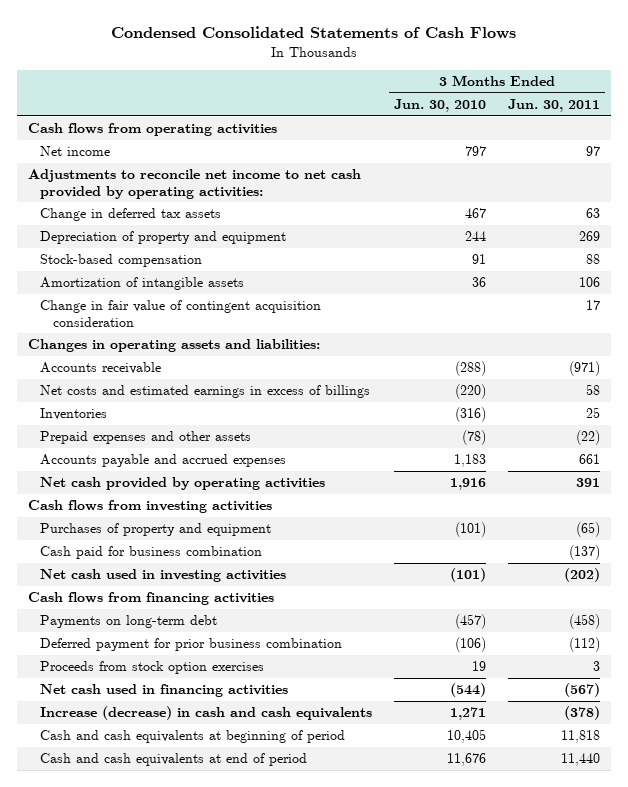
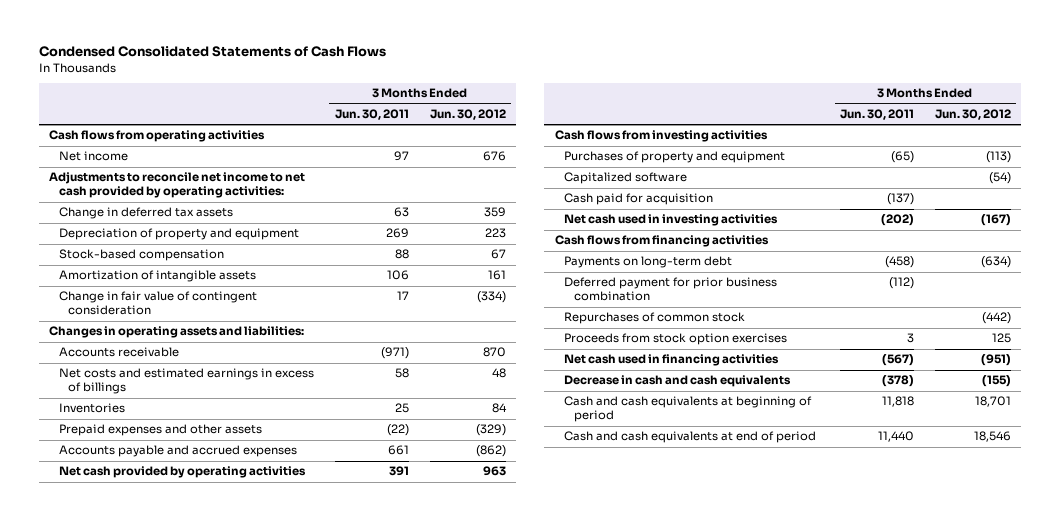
- | 3 Months Ended Jun. 30, 2010 | 3 Months Ended Jun. 30, 2011
+ | 3 Months Ended Jun. 30, 2011 | 3 Months Ended Jun. 30, 2012
- Change in fair value of contingent acquisition consideration | | 17
+ Change in fair value of contingent consideration | 17 | (334)
- Cash paid for business combination | | (137)
+ Capitalized software | | (54)
+ Cash paid for acquisition | (137) |
+ Repurchases of common stock | | (442)
- Increase (decrease) in cash and cash equivalents | 1,271 | (378)
+ Decrease in cash and cash equivalents | (378) | (155)

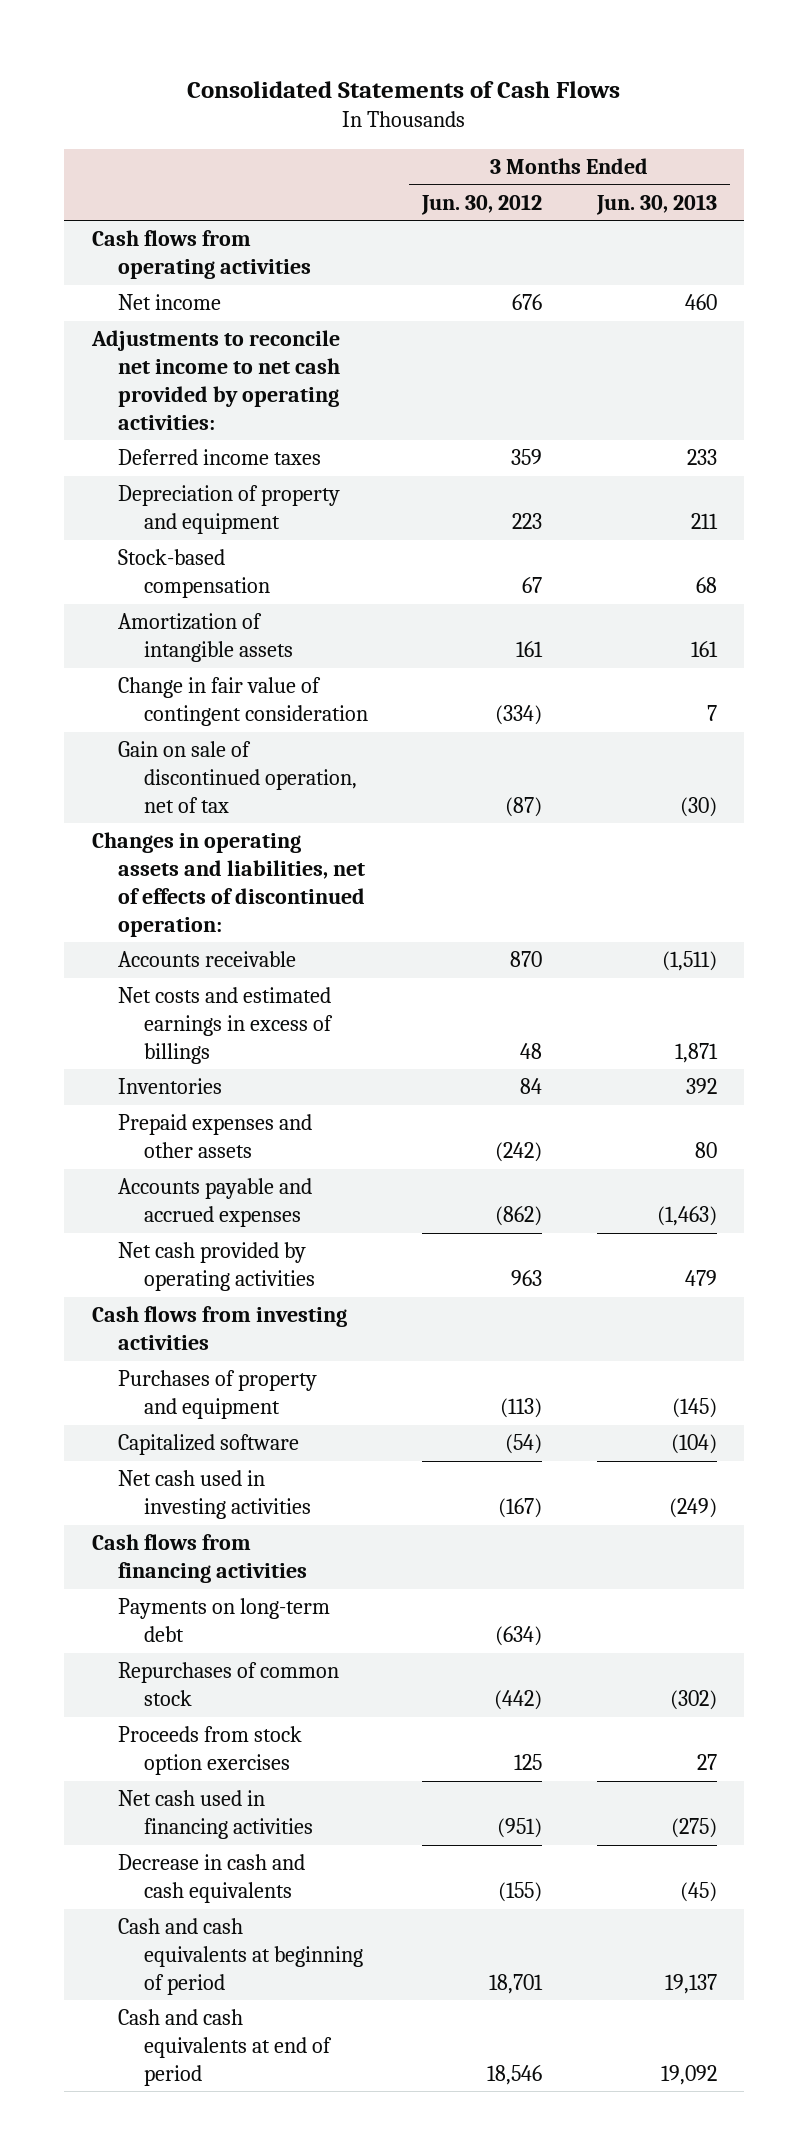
- Condensed Consolidated Statements of Cash Flows
+ Consolidated Statements of Cash Flows
- | 3 Months Ended Jun. 30, 2011 | 3 Months Ended Jun. 30, 2012
+ | 3 Months Ended Jun. 30, 2012 | 3 Months Ended Jun. 30, 2013
- Change in deferred tax assets | 63 | 359
+ Deferred income taxes | 359 | 233
- Changes in operating assets and liabilities:
+ Gain on sale of discontinued operation, net of tax | (87) | (30)
+ Changes in operating assets and liabilities, net of effects of discontinued operation:
- Prepaid expenses and other assets | (22) | (329)
+ Prepaid expenses and other assets | (242) | 80
- Cash paid for acquisition | (137) |
- Deferred payment for prior business combination | (112) |

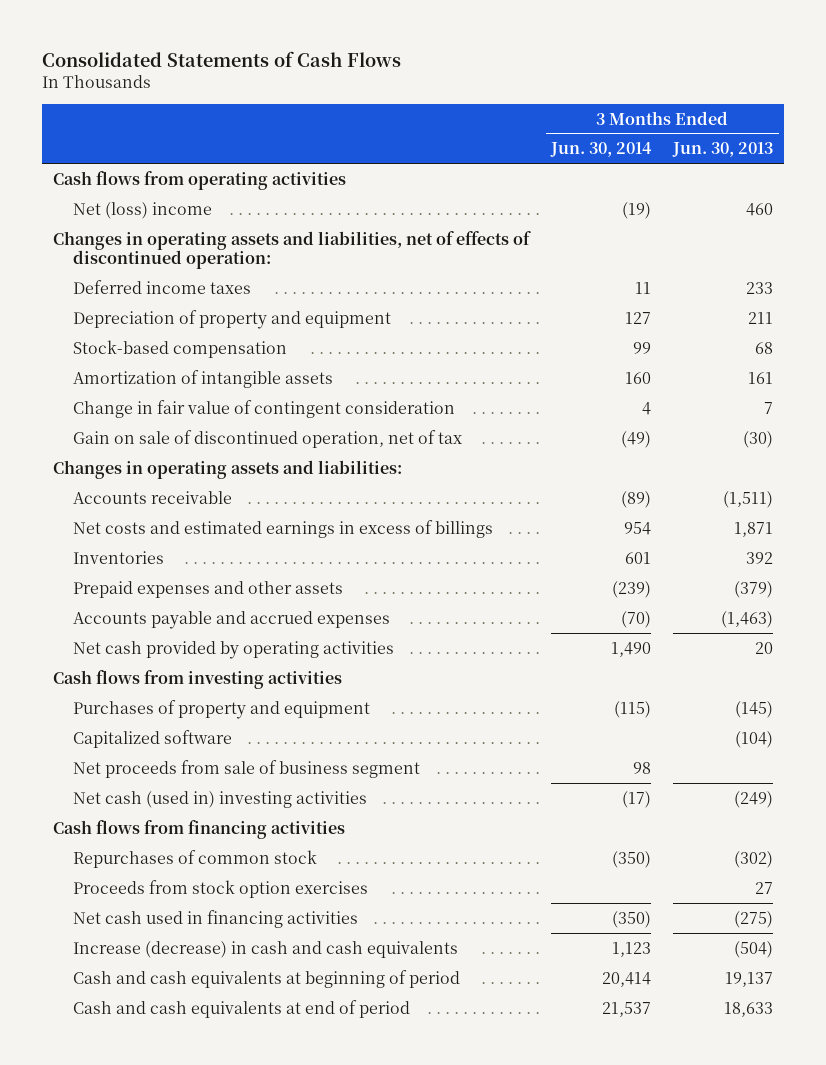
- | 3 Months Ended Jun. 30, 2012 | 3 Months Ended Jun. 30, 2013
+ | 3 Months Ended Jun. 30, 2014 | 3 Months Ended Jun. 30, 2013
- Net income | 676 | 460
- Adjustments to reconcile net income to net cash provided by operating activities:
+ Net (loss) income | (19) | 460
moved up: Changes in operating assets and liabilities, net of effects of discontinued operation:
+ Changes in operating assets and liabilities:
- Prepaid expenses and other assets | (242) | 80
+ Prepaid expenses and other assets | (239) | (379)
- Net cash provided by operating activities | 963 | 479
+ Net cash provided by operating activities | 1,490 | 20
- Net cash used in investing activities | (167) | (249)
+ Net proceeds from sale of business segment | 98 |
+ Net cash (used in) investing activities | (17) | (249)
- Payments on long-term debt | (634) |
- Decrease in cash and cash equivalents | (155) | (45)
+ Increase (decrease) in cash and cash equivalents | 1,123 | (504)
- Cash and cash equivalents at end of period | 18,546 | 19,092
+ Cash and cash equivalents at end of period | 21,537 | 18,633

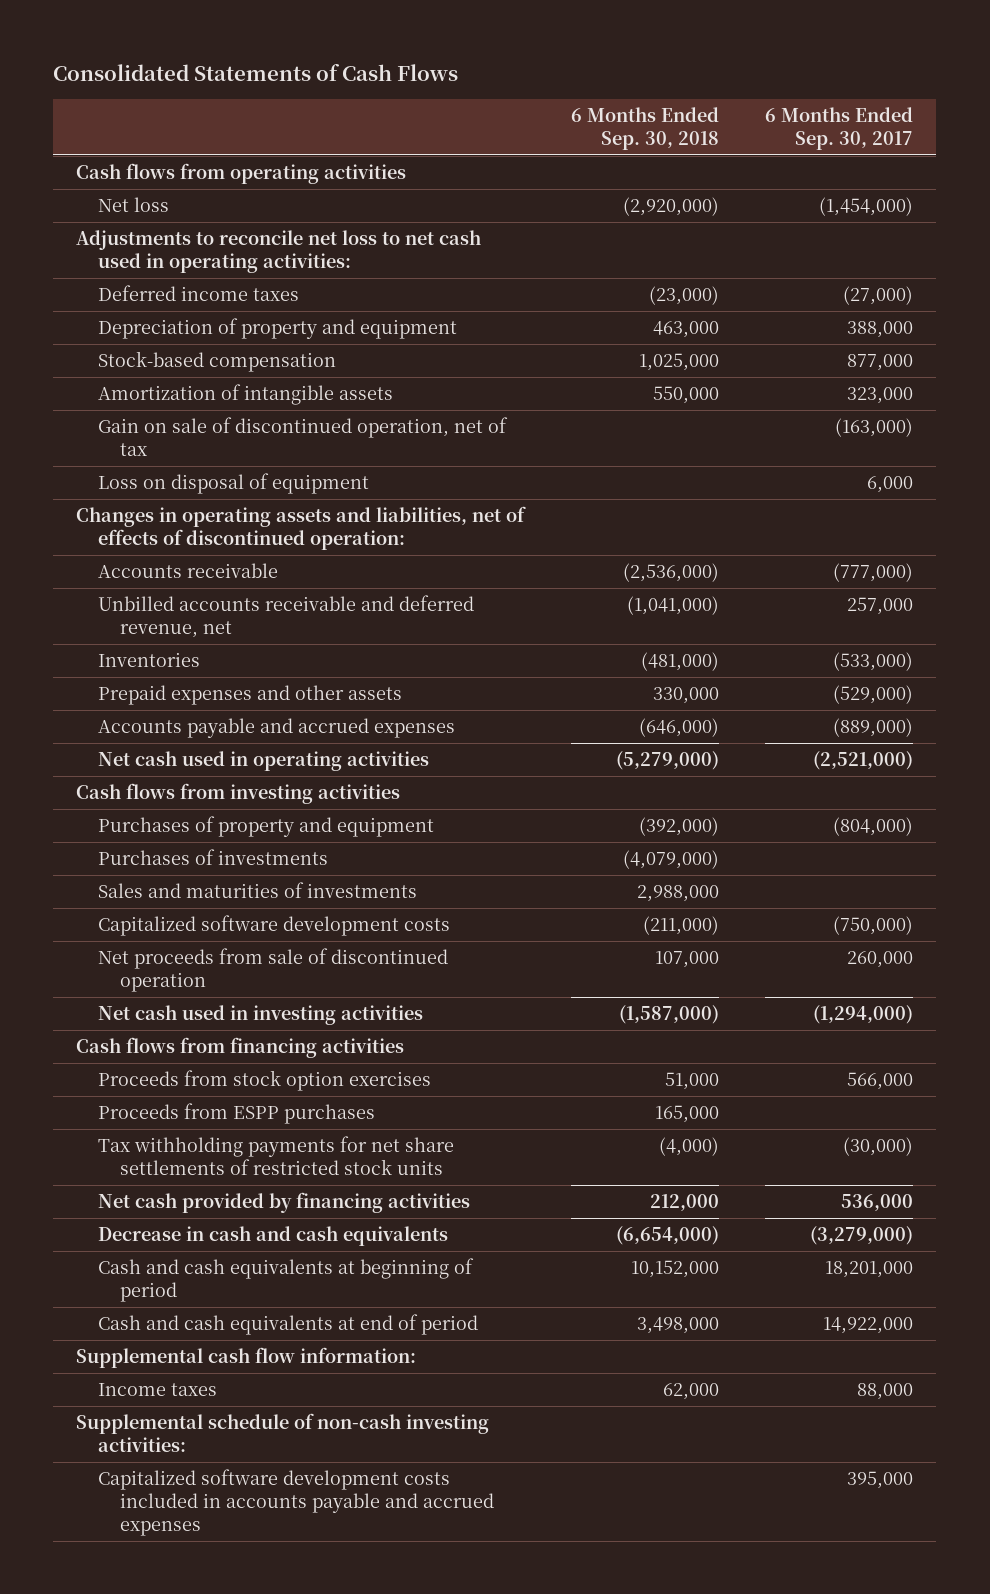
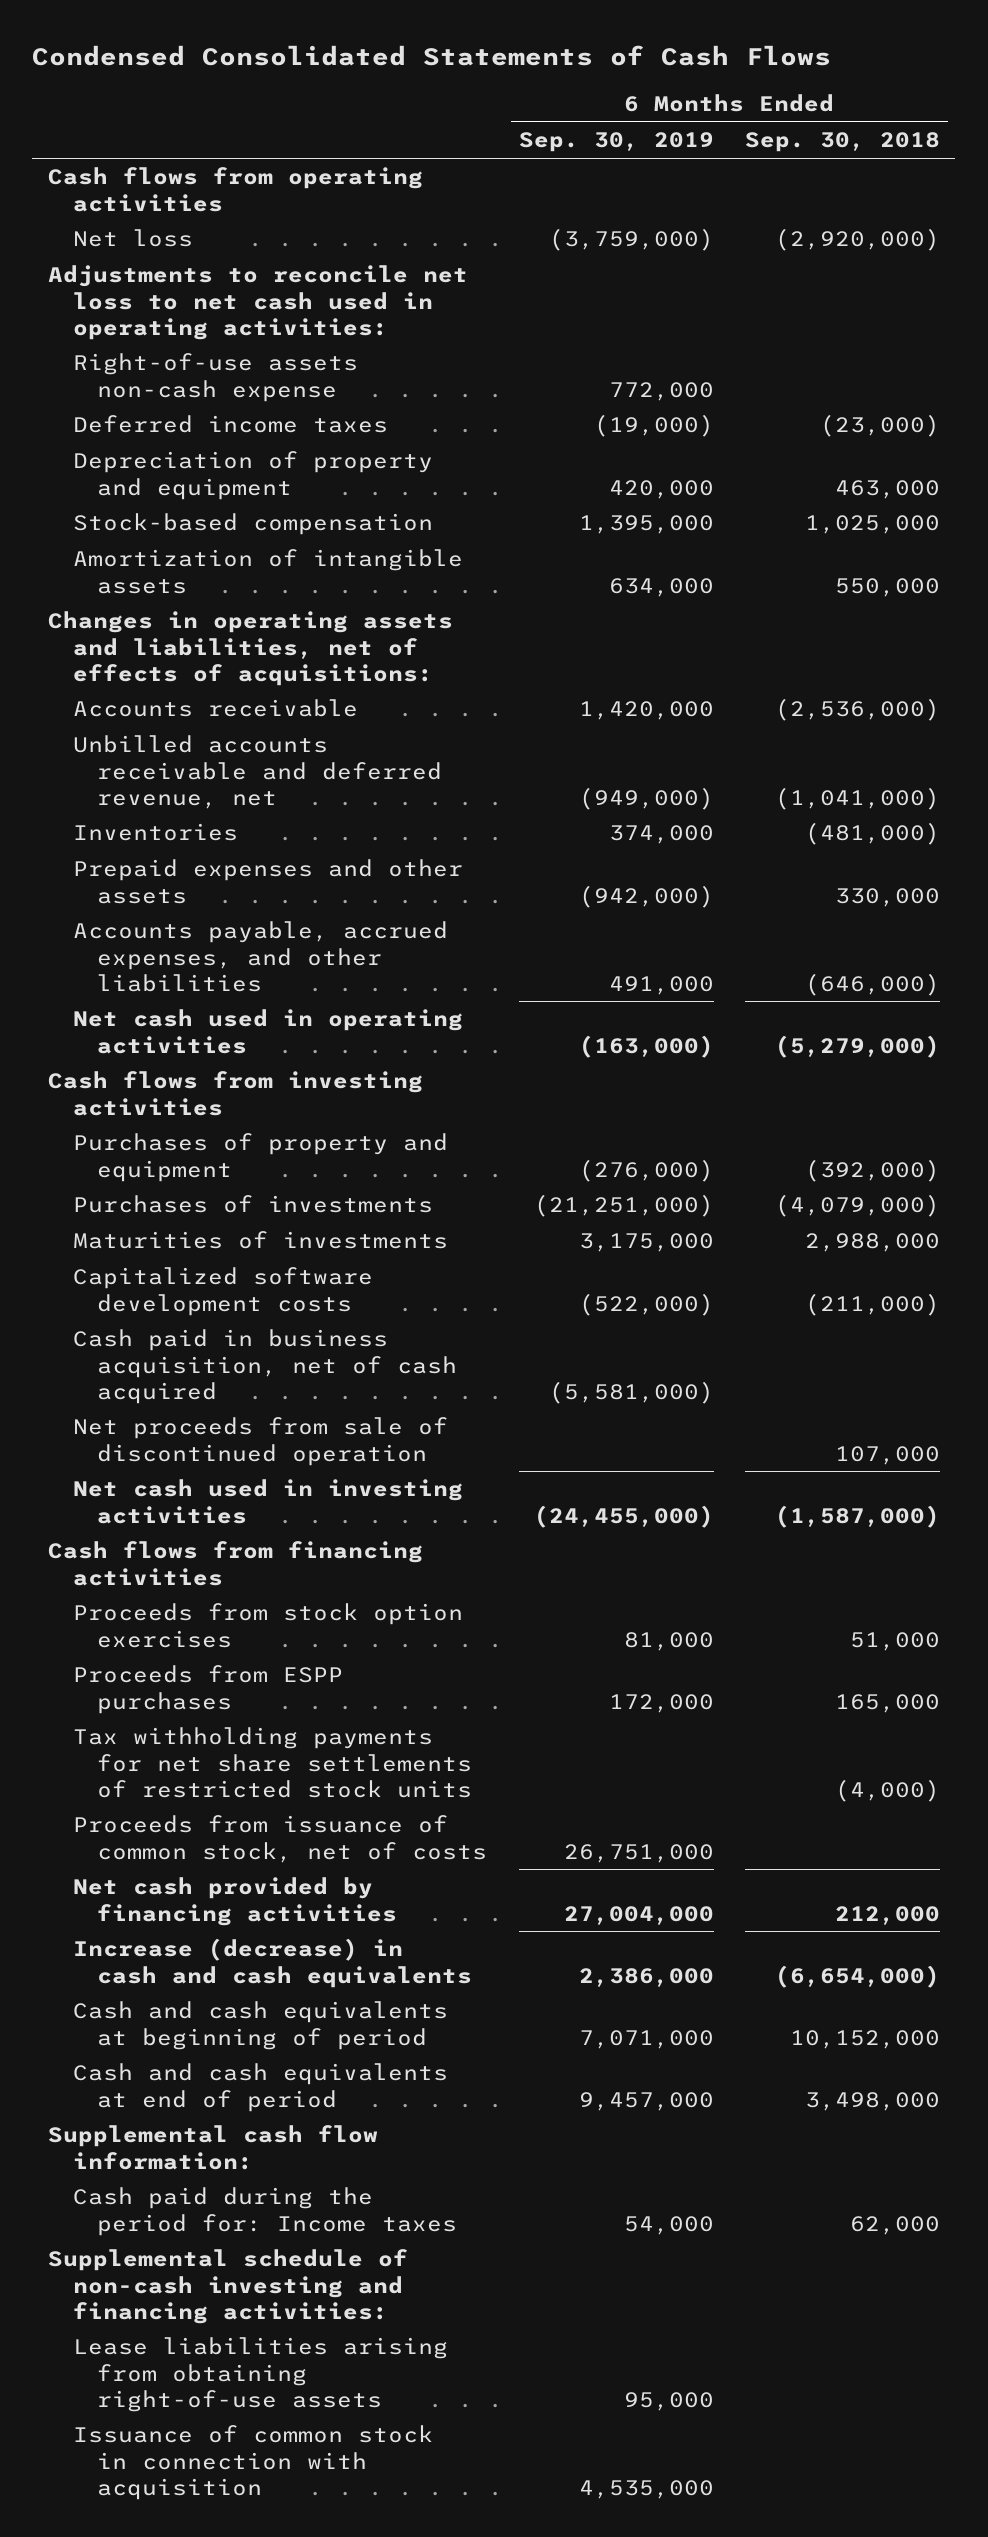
- Consolidated Statements of Cash Flows
+ Condensed Consolidated Statements of Cash Flows
- | 6 Months Ended Sep. 30, 2018 | 6 Months Ended Sep. 30, 2017
+ | 6 Months Ended Sep. 30, 2019 | 6 Months Ended Sep. 30, 2018
+ Right-of-use assets non-cash expense | 772,000 |
- Gain on sale of discontinued operation, net of tax | | (163,000)
- Loss on disposal of equipment | | 6,000
- Changes in operating assets and liabilities, net of effects of discontinued operation:
+ Changes in operating assets and liabilities, net of effects of acquisitions:
- Accounts payable and accrued expenses | (646,000) | (889,000)
+ Accounts payable, accrued expenses, and other liabilities | 491,000 | (646,000)
- Sales and maturities of investments | 2,988,000 |
+ Maturities of investments | 3,175,000 | 2,988,000
+ Cash paid in business acquisition, net of cash acquired | (5,581,000) |
+ Proceeds from issuance of common stock, net of costs | 26,751,000 |
- Decrease in cash and cash equivalents | (6,654,000) | (3,279,000)
+ Increase (decrease) in cash and cash equivalents | 2,386,000 | (6,654,000)
- Income taxes | 62,000 | 88,000
- Supplemental schedule of non-cash investing activities:
- Capitalized software development costs included in accounts payable and accrued expenses | | 395,000
+ Cash paid during the period for: Income taxes | 54,000 | 62,000
+ Supplemental schedule of non-cash investing and financing activities:
+ Lease liabilities arising from obtaining right-of-use assets | 95,000 |
+ Issuance of common stock in connection with acquisition | 4,535,000 |

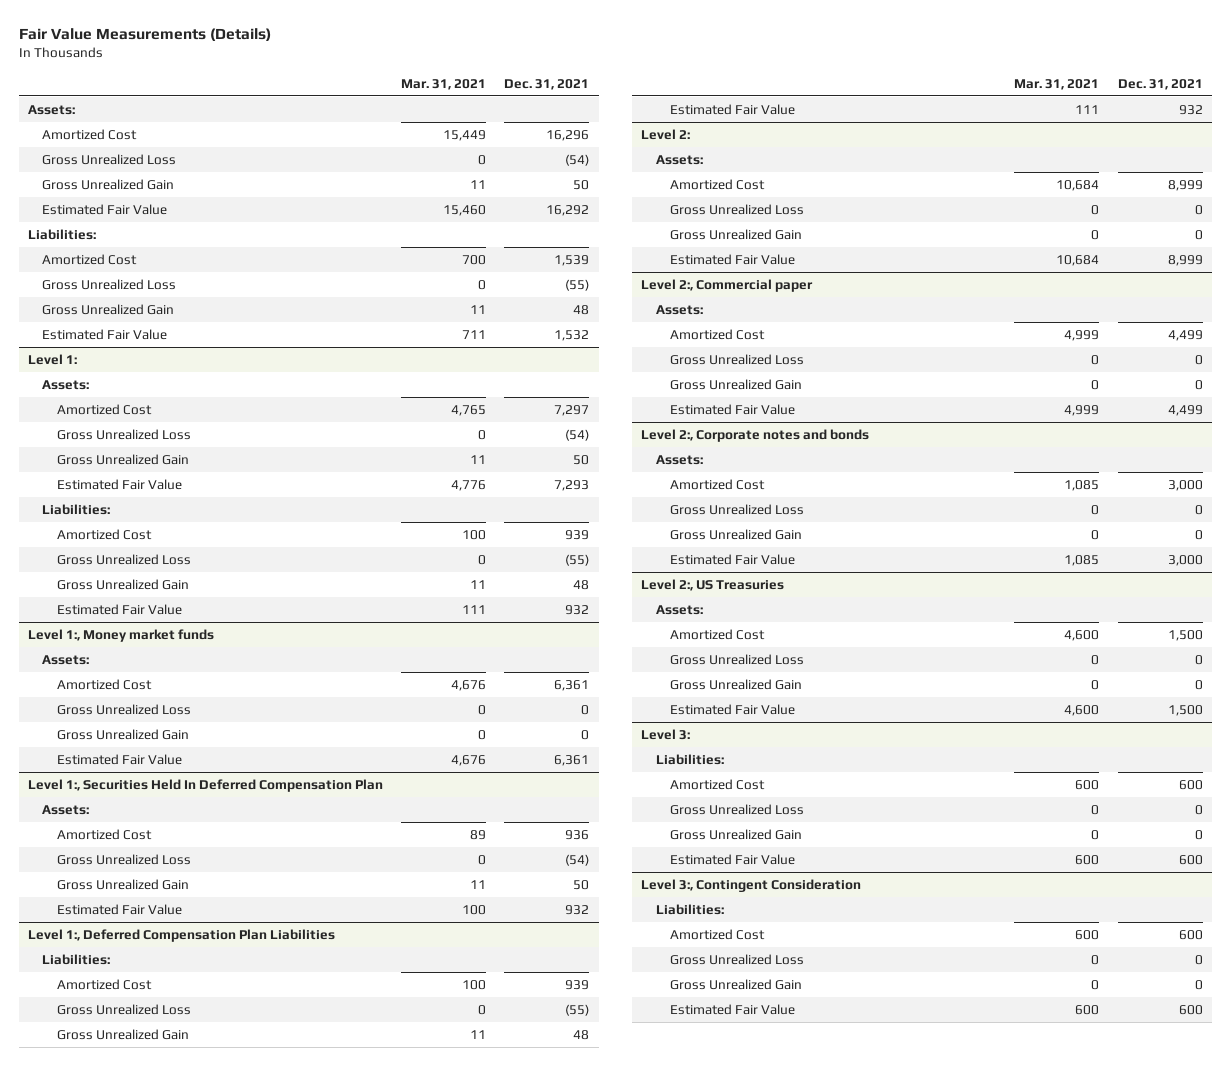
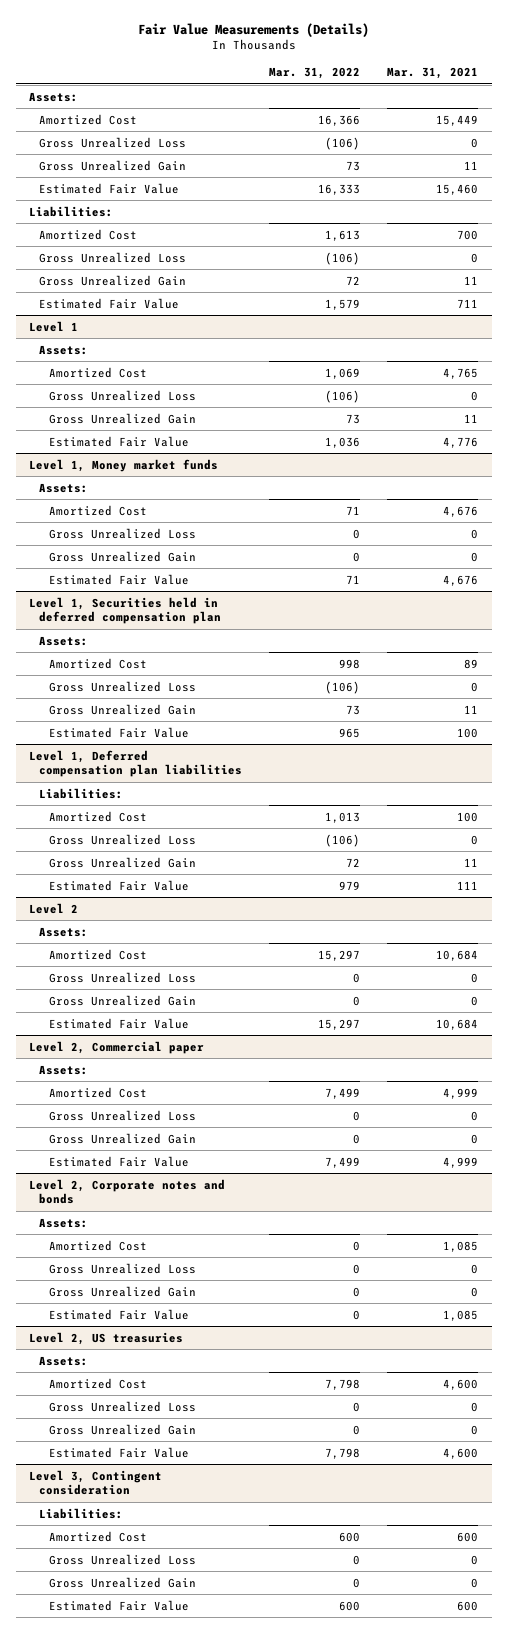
- | Mar. 31, 2021 | Dec. 31, 2021
+ | Mar. 31, 2022 | Mar. 31, 2021
- Level 1:
+ Level 1
- Liabilities:
- Amortized Cost | 100 | 939
- Gross Unrealized Loss | 0 | (55)
- Gross Unrealized Gain | 11 | 48
- Estimated Fair Value | 111 | 932
- Level 1:, Money market funds
+ Level 1, Money market funds
- Level 1:, Securities Held In Deferred Compensation Plan
+ Level 1, Securities held in deferred compensation plan
- Level 1:, Deferred Compensation Plan Liabilities
+ Level 1, Deferred compensation plan liabilities
- Level 2:
+ Level 2
- Level 2:, Commercial paper
+ Level 2, Commercial paper
- Level 2:, Corporate notes and bonds
+ Level 2, Corporate notes and bonds
- Level 2:, US Treasuries
+ Level 2, US treasuries
- Level 3:
- Liabilities:
- Amortized Cost | 600 | 600
- Gross Unrealized Loss | 0 | 0
- Gross Unrealized Gain | 0 | 0
- Estimated Fair Value | 600 | 600
- Level 3:, Contingent Consideration
+ Level 3, Contingent consideration

